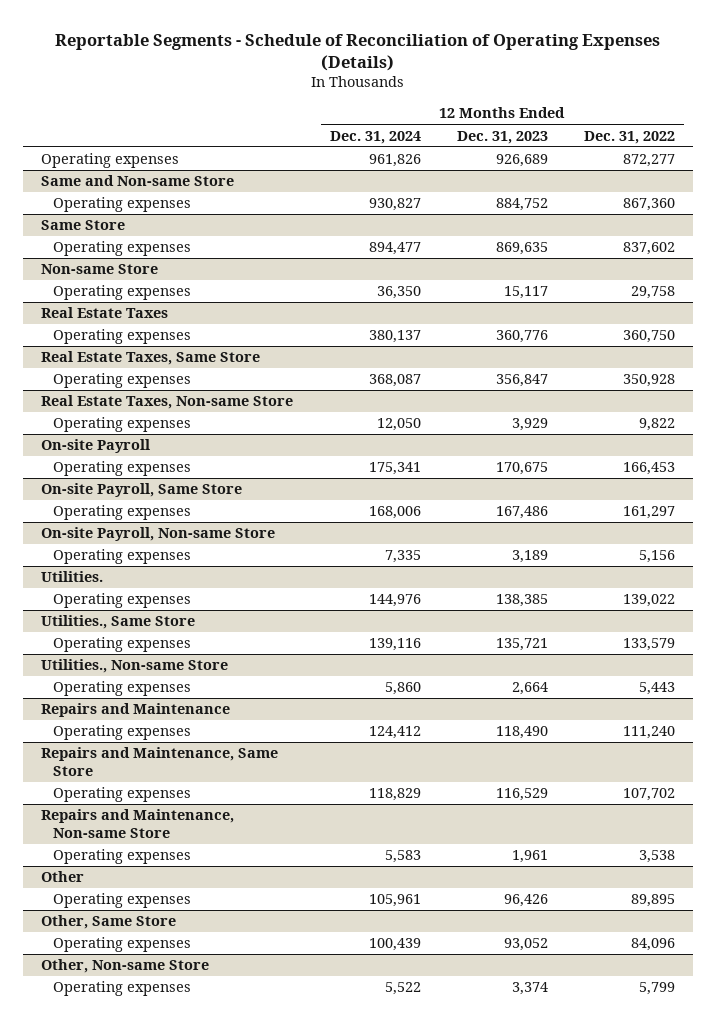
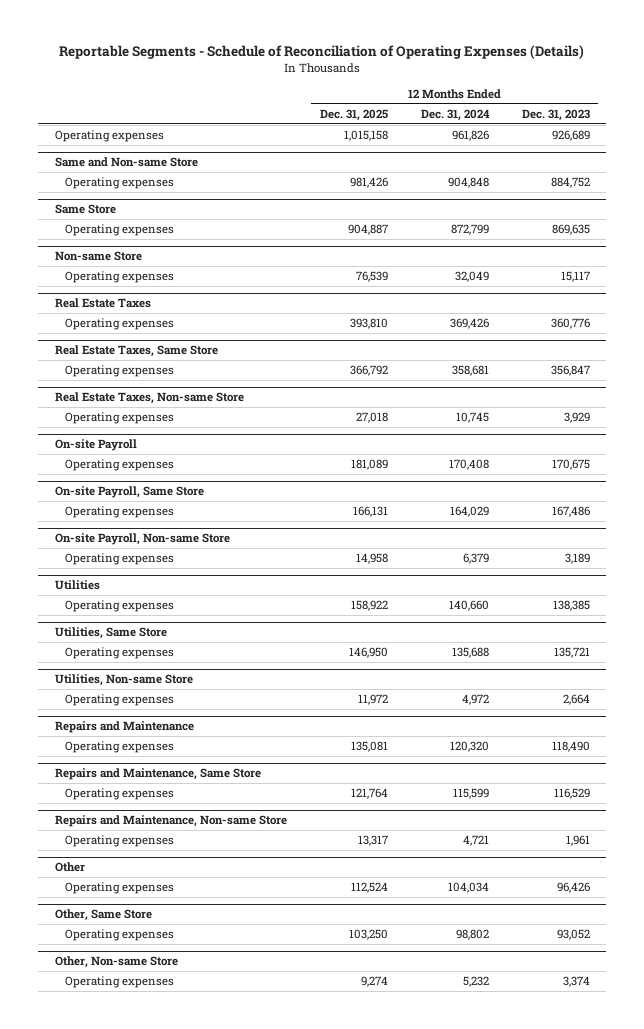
- | 12 Months Ended Dec. 31, 2024 | 12 Months Ended Dec. 31, 2023 | 12 Months Ended Dec. 31, 2022
+ | 12 Months Ended Dec. 31, 2025 | 12 Months Ended Dec. 31, 2024 | 12 Months Ended Dec. 31, 2023
@ Same and Non-same Store
- Operating expenses | 930,827 | 884,752 | 867,360
+ Operating expenses | 981,426 | 904,848 | 884,752
@ Same Store
- Operating expenses | 894,477 | 869,635 | 837,602
+ Operating expenses | 904,887 | 872,799 | 869,635
@ Non-same Store
- Operating expenses | 36,350 | 15,117 | 29,758
+ Operating expenses | 76,539 | 32,049 | 15,117
@ Real Estate Taxes
- Operating expenses | 380,137 | 360,776 | 360,750
+ Operating expenses | 393,810 | 369,426 | 360,776
@ Real Estate Taxes, Same Store
- Operating expenses | 368,087 | 356,847 | 350,928
+ Operating expenses | 366,792 | 358,681 | 356,847
@ Real Estate Taxes, Non-same Store
- Operating expenses | 12,050 | 3,929 | 9,822
+ Operating expenses | 27,018 | 10,745 | 3,929
@ On-site Payroll
- Operating expenses | 175,341 | 170,675 | 166,453
+ Operating expenses | 181,089 | 170,408 | 170,675
@ On-site Payroll, Same Store
- Operating expenses | 168,006 | 167,486 | 161,297
+ Operating expenses | 166,131 | 164,029 | 167,486
@ On-site Payroll, Non-same Store
- Operating expenses | 7,335 | 3,189 | 5,156
- Utilities.
- Operating expenses | 144,976 | 138,385 | 139,022
- Utilities., Same Store
- Operating expenses | 139,116 | 135,721 | 133,579
- Utilities., Non-same Store
- Operating expenses | 5,860 | 2,664 | 5,443
@ On-site Payroll, Non-same Store
+ Operating expenses | 14,958 | 6,379 | 3,189
+ Utilities
+ Operating expenses | 158,922 | 140,660 | 138,385
+ Utilities, Same Store
+ Operating expenses | 146,950 | 135,688 | 135,721
+ Utilities, Non-same Store
+ Operating expenses | 11,972 | 4,972 | 2,664
@ Repairs and Maintenance
- Operating expenses | 124,412 | 118,490 | 111,240
+ Operating expenses | 135,081 | 120,320 | 118,490
@ Repairs and Maintenance, Same Store
- Operating expenses | 118,829 | 116,529 | 107,702
+ Operating expenses | 121,764 | 115,599 | 116,529
@ Repairs and Maintenance, Non-same Store
- Operating expenses | 5,583 | 1,961 | 3,538
+ Operating expenses | 13,317 | 4,721 | 1,961
@ Other
- Operating expenses | 105,961 | 96,426 | 89,895
+ Operating expenses | 112,524 | 104,034 | 96,426
@ Other, Same Store
- Operating expenses | 100,439 | 93,052 | 84,096
+ Operating expenses | 103,250 | 98,802 | 93,052
@ Other, Non-same Store
- Operating expenses | 5,522 | 3,374 | 5,799
+ Operating expenses | 9,274 | 5,232 | 3,374

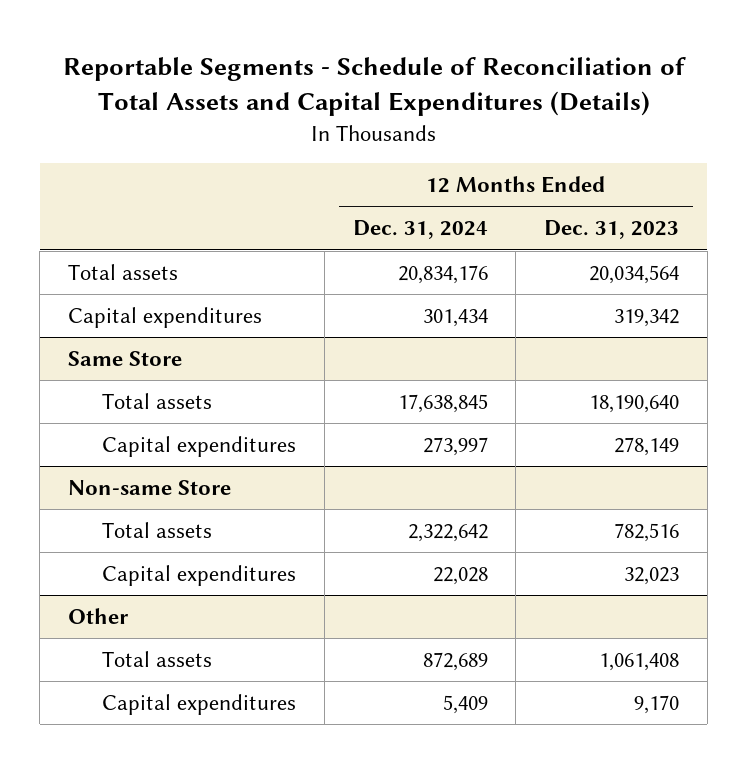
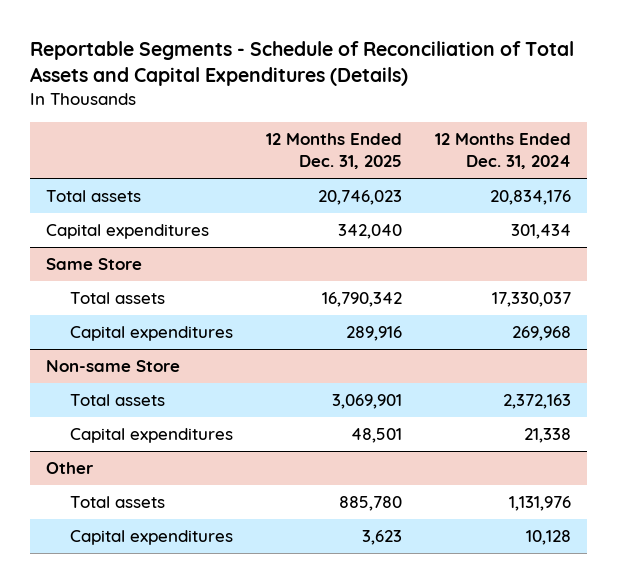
- | 12 Months Ended Dec. 31, 2024 | 12 Months Ended Dec. 31, 2023
+ | 12 Months Ended Dec. 31, 2025 | 12 Months Ended Dec. 31, 2024
@ Same Store
- Total assets | 17,638,845 | 18,190,640
- Capital expenditures | 273,997 | 278,149
+ Total assets | 16,790,342 | 17,330,037
+ Capital expenditures | 289,916 | 269,968
@ Non-same Store
- Total assets | 2,322,642 | 782,516
- Capital expenditures | 22,028 | 32,023
+ Total assets | 3,069,901 | 2,372,163
+ Capital expenditures | 48,501 | 21,338
@ Other
- Total assets | 872,689 | 1,061,408
- Capital expenditures | 5,409 | 9,170
+ Total assets | 885,780 | 1,131,976
+ Capital expenditures | 3,623 | 10,128

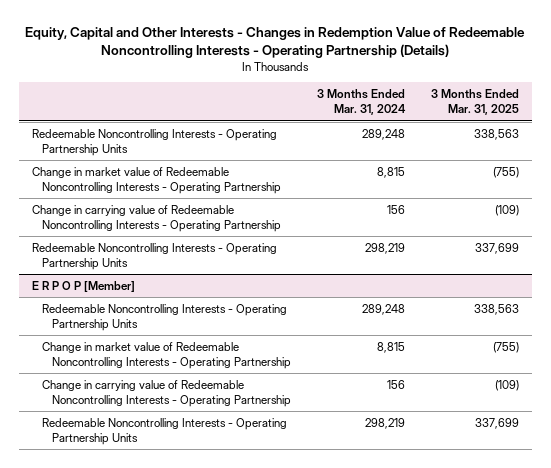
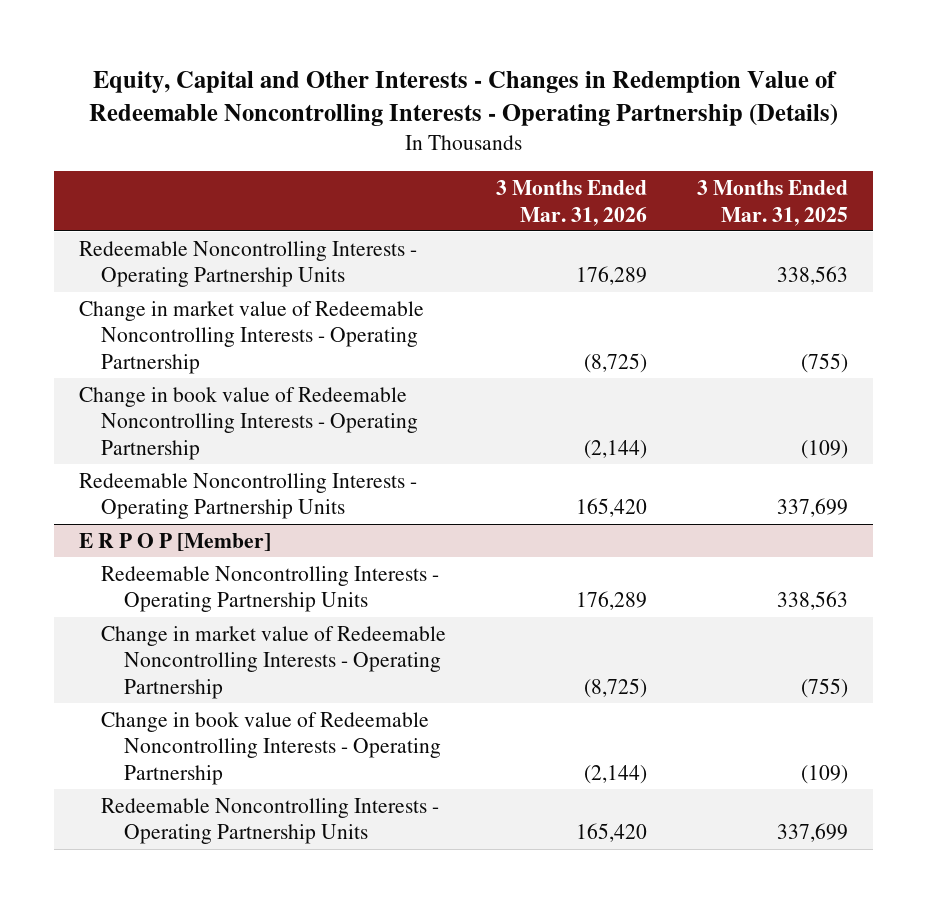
- | 3 Months Ended Mar. 31, 2024 | 3 Months Ended Mar. 31, 2025
+ | 3 Months Ended Mar. 31, 2026 | 3 Months Ended Mar. 31, 2025
- Change in carrying value of Redeemable Noncontrolling Interests - Operating Partnership | 156 | (109)
+ Change in book value of Redeemable Noncontrolling Interests - Operating Partnership | (2,144) | (109)
@ E R P O P [Member]
- Change in carrying value of Redeemable Noncontrolling Interests - Operating Partnership | 156 | (109)
+ Change in book value of Redeemable Noncontrolling Interests - Operating Partnership | (2,144) | (109)

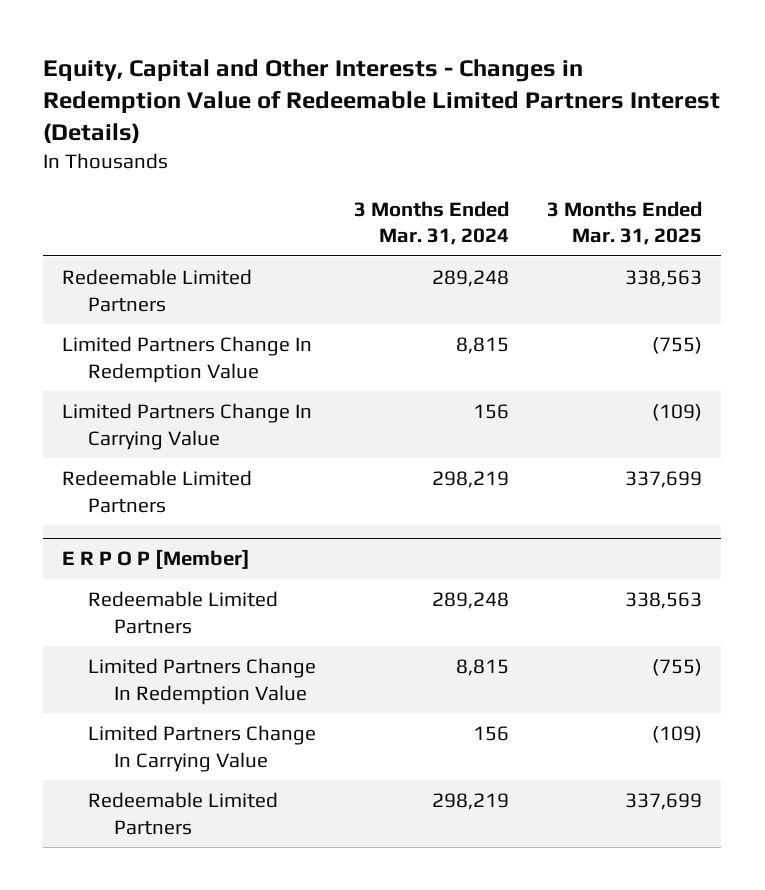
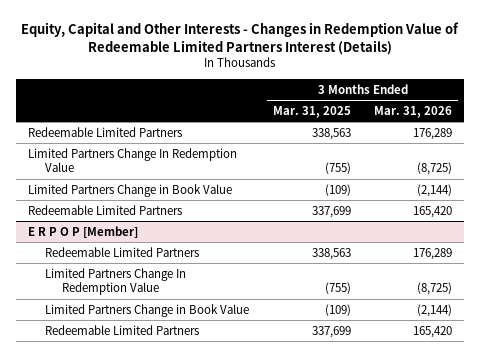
- | 3 Months Ended Mar. 31, 2024 | 3 Months Ended Mar. 31, 2025
+ | 3 Months Ended Mar. 31, 2025 | 3 Months Ended Mar. 31, 2026
- Limited Partners Change In Carrying Value | 156 | (109)
+ Limited Partners Change in Book Value | (109) | (2,144)
@ E R P O P [Member]
- Limited Partners Change In Carrying Value | 156 | (109)
+ Limited Partners Change in Book Value | (109) | (2,144)

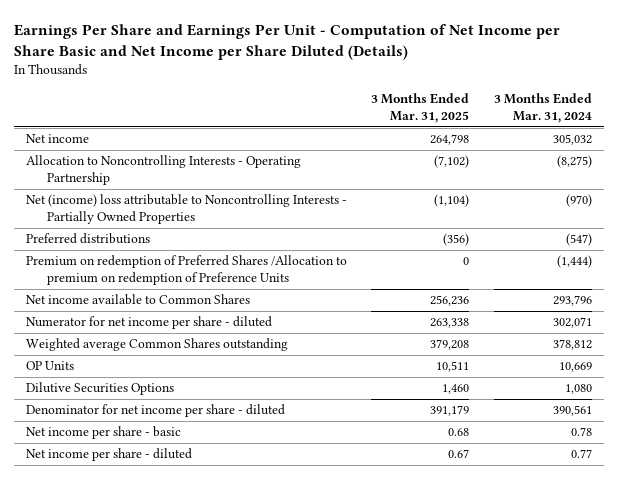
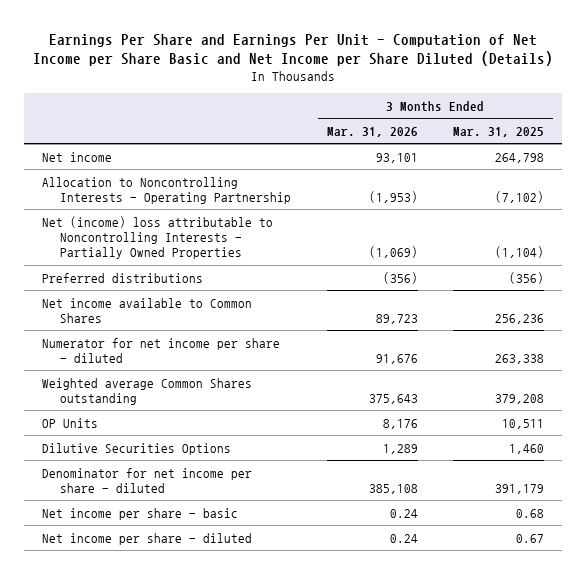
- | 3 Months Ended Mar. 31, 2025 | 3 Months Ended Mar. 31, 2024
+ | 3 Months Ended Mar. 31, 2026 | 3 Months Ended Mar. 31, 2025
- Premium on redemption of Preferred Shares /Allocation to premium on redemption of Preference Units | 0 | (1,444)

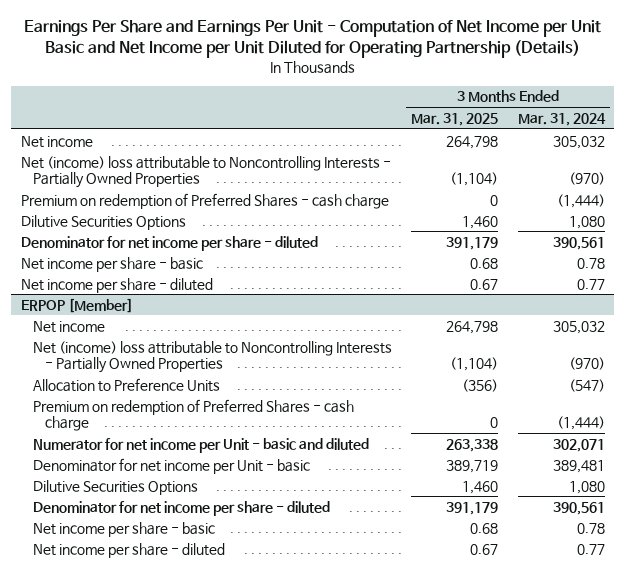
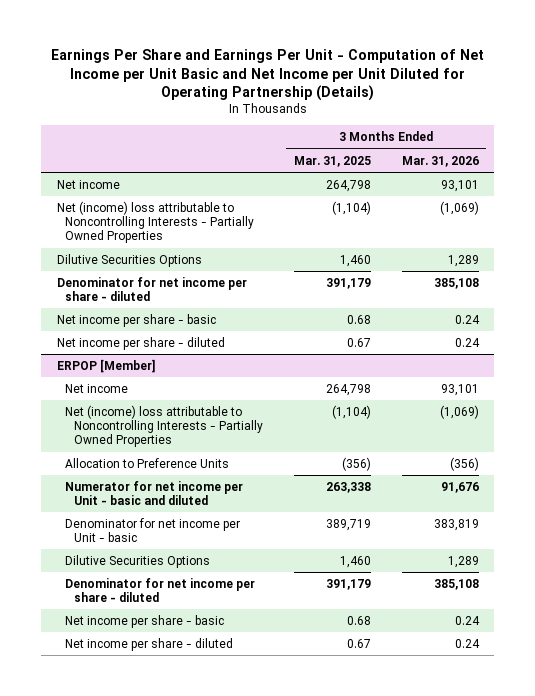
- | 3 Months Ended Mar. 31, 2025 | 3 Months Ended Mar. 31, 2024
+ | 3 Months Ended Mar. 31, 2025 | 3 Months Ended Mar. 31, 2026
- Premium on redemption of Preferred Shares - cash charge | 0 | (1,444)
@ ERPOP [Member]
- Premium on redemption of Preferred Shares - cash charge | 0 | (1,444)

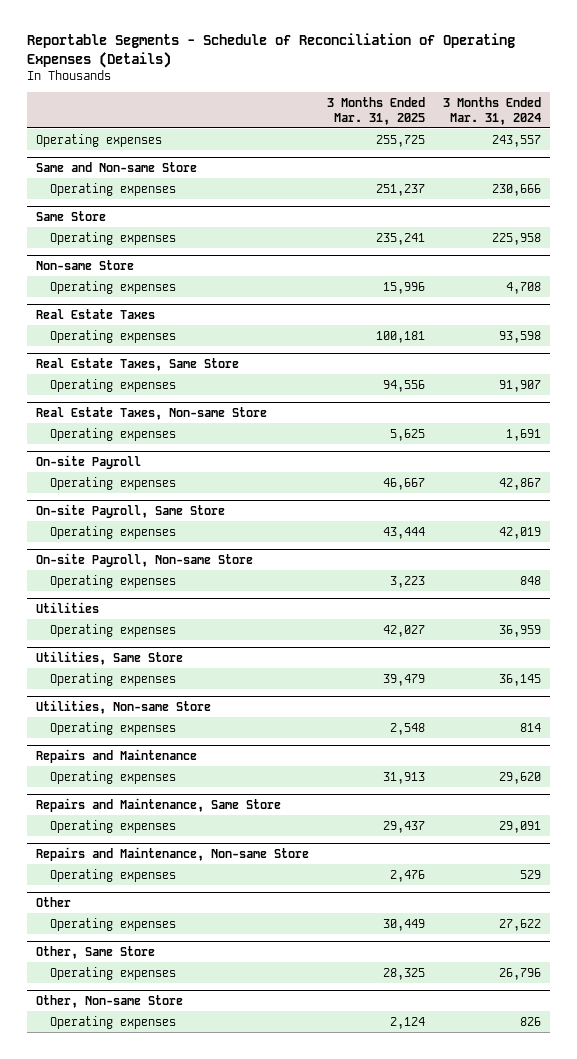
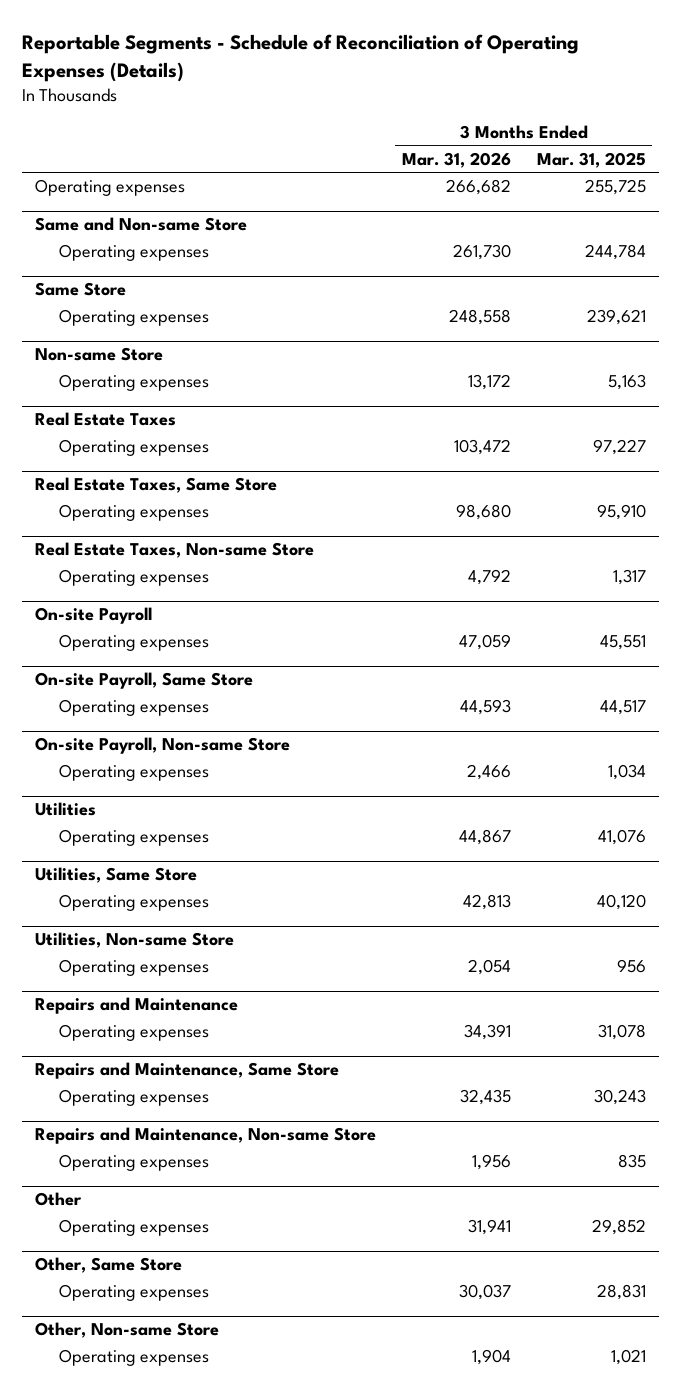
- | 3 Months Ended Mar. 31, 2025 | 3 Months Ended Mar. 31, 2024
+ | 3 Months Ended Mar. 31, 2026 | 3 Months Ended Mar. 31, 2025
@ Same and Non-same Store
- Operating expenses | 251,237 | 230,666
+ Operating expenses | 261,730 | 244,784
@ Same Store
- Operating expenses | 235,241 | 225,958
+ Operating expenses | 248,558 | 239,621
@ Non-same Store
- Operating expenses | 15,996 | 4,708
+ Operating expenses | 13,172 | 5,163
@ Real Estate Taxes
- Operating expenses | 100,181 | 93,598
+ Operating expenses | 103,472 | 97,227
@ Real Estate Taxes, Same Store
- Operating expenses | 94,556 | 91,907
+ Operating expenses | 98,680 | 95,910
@ Real Estate Taxes, Non-same Store
- Operating expenses | 5,625 | 1,691
+ Operating expenses | 4,792 | 1,317
@ On-site Payroll
- Operating expenses | 46,667 | 42,867
+ Operating expenses | 47,059 | 45,551
@ On-site Payroll, Same Store
- Operating expenses | 43,444 | 42,019
+ Operating expenses | 44,593 | 44,517
@ On-site Payroll, Non-same Store
- Operating expenses | 3,223 | 848
+ Operating expenses | 2,466 | 1,034
@ Utilities
- Operating expenses | 42,027 | 36,959
+ Operating expenses | 44,867 | 41,076
@ Utilities, Same Store
- Operating expenses | 39,479 | 36,145
+ Operating expenses | 42,813 | 40,120
@ Utilities, Non-same Store
- Operating expenses | 2,548 | 814
+ Operating expenses | 2,054 | 956
@ Repairs and Maintenance
- Operating expenses | 31,913 | 29,620
+ Operating expenses | 34,391 | 31,078
@ Repairs and Maintenance, Same Store
- Operating expenses | 29,437 | 29,091
+ Operating expenses | 32,435 | 30,243
@ Repairs and Maintenance, Non-same Store
- Operating expenses | 2,476 | 529
+ Operating expenses | 1,956 | 835
@ Other
- Operating expenses | 30,449 | 27,622
+ Operating expenses | 31,941 | 29,852
@ Other, Same Store
- Operating expenses | 28,325 | 26,796
+ Operating expenses | 30,037 | 28,831
@ Other, Non-same Store
- Operating expenses | 2,124 | 826
+ Operating expenses | 1,904 | 1,021

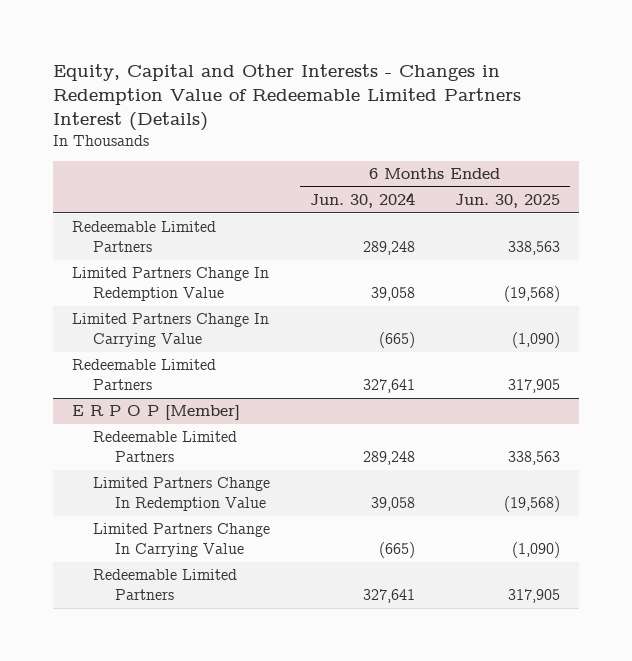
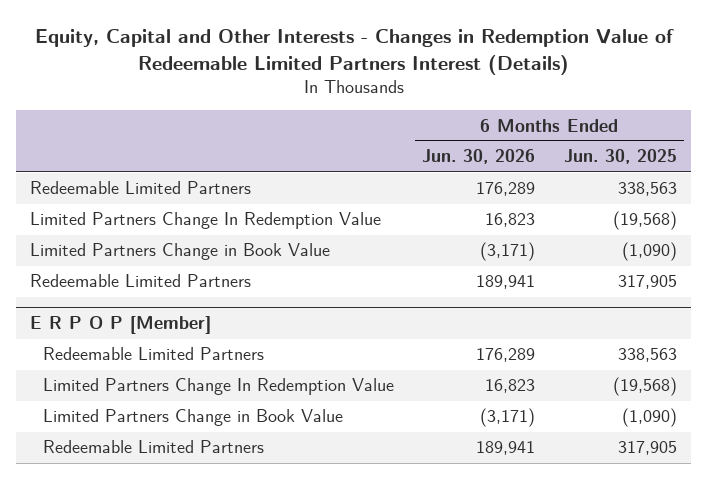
- | 6 Months Ended Jun. 30, 2024 | 6 Months Ended Jun. 30, 2025
+ | 6 Months Ended Jun. 30, 2026 | 6 Months Ended Jun. 30, 2025
- Limited Partners Change In Carrying Value | (665) | (1,090)
+ Limited Partners Change in Book Value | (3,171) | (1,090)
@ E R P O P [Member]
- Limited Partners Change In Carrying Value | (665) | (1,090)
+ Limited Partners Change in Book Value | (3,171) | (1,090)

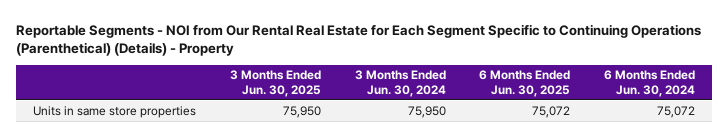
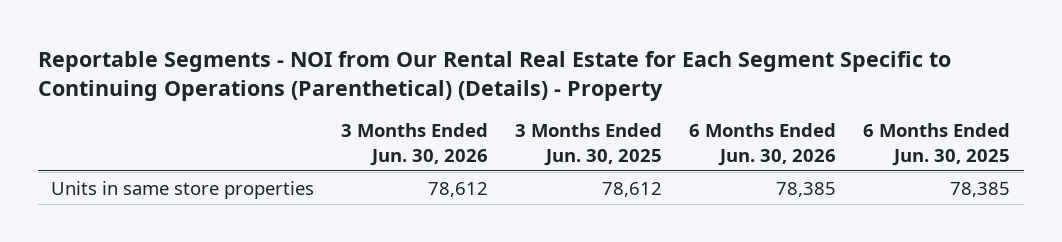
- | 3 Months Ended Jun. 30, 2025 | 3 Months Ended Jun. 30, 2024 | 6 Months Ended Jun. 30, 2025 | 6 Months Ended Jun. 30, 2024
+ | 3 Months Ended Jun. 30, 2026 | 3 Months Ended Jun. 30, 2025 | 6 Months Ended Jun. 30, 2026 | 6 Months Ended Jun. 30, 2025
- Units in same store properties | 75,950 | 75,950 | 75,072 | 75,072
+ Units in same store properties | 78,612 | 78,612 | 78,385 | 78,385

